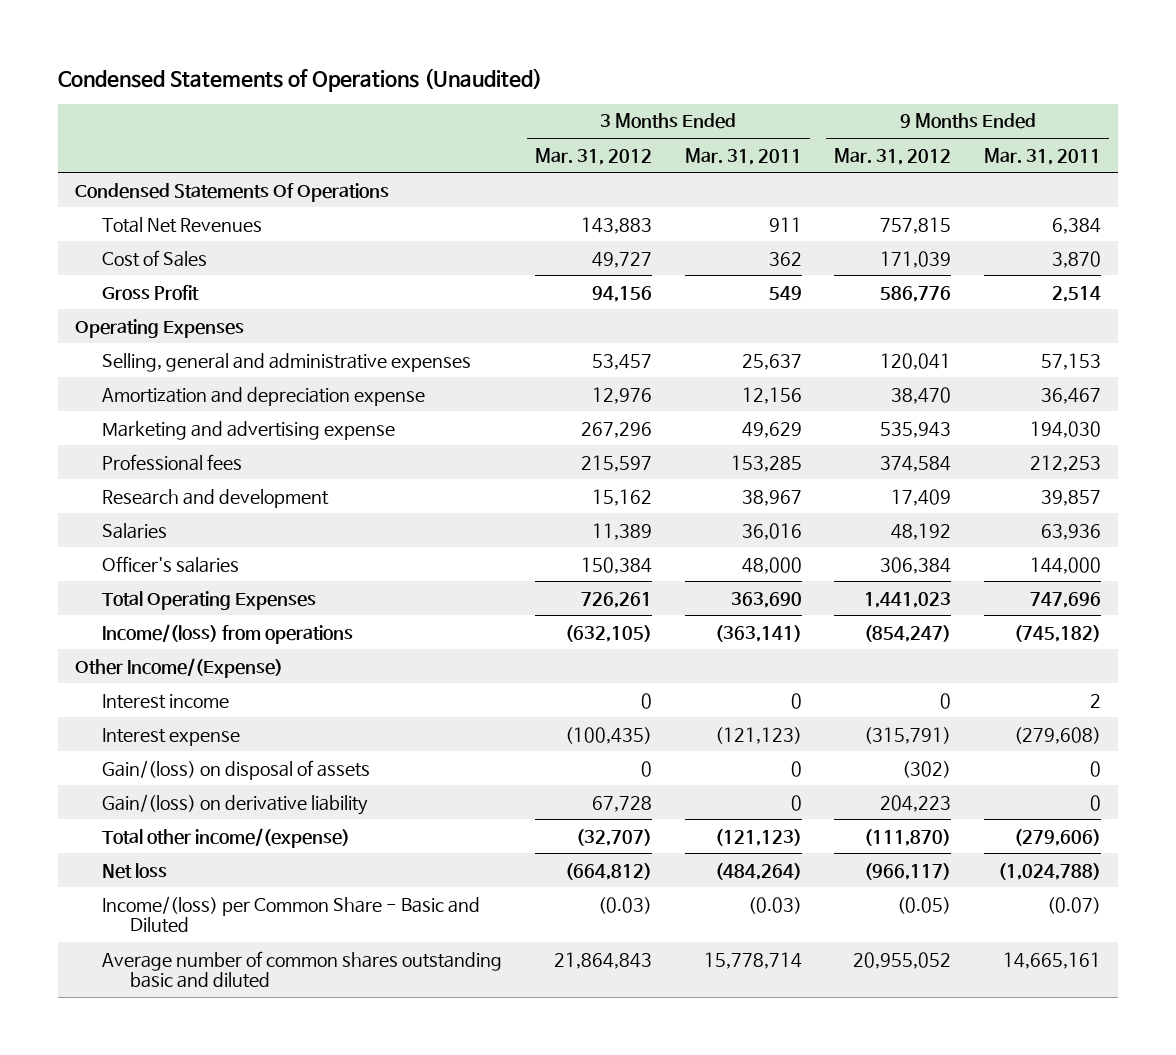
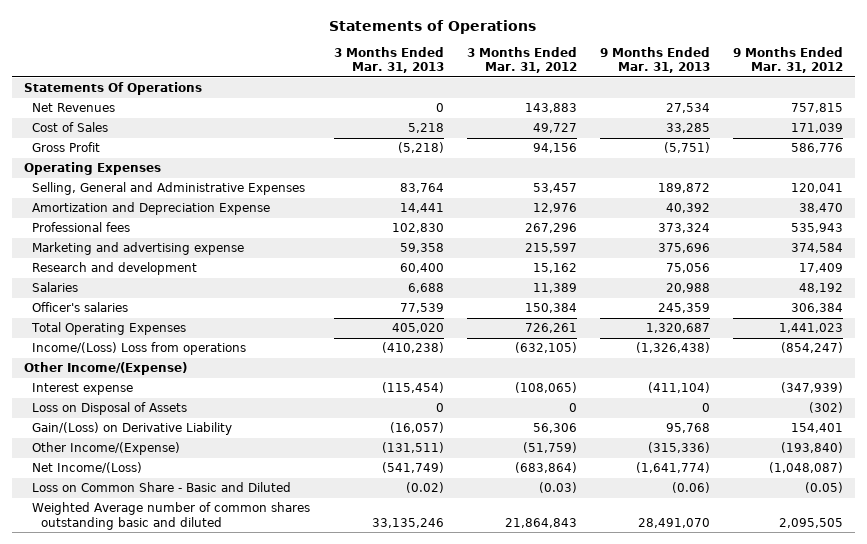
- Condensed Statements of Operations (Unaudited)
+ Statements of Operations
- | 3 Months Ended Mar. 31, 2012 | 3 Months Ended Mar. 31, 2011 | 9 Months Ended Mar. 31, 2012 | 9 Months Ended Mar. 31, 2011
+ | 3 Months Ended Mar. 31, 2013 | 3 Months Ended Mar. 31, 2012 | 9 Months Ended Mar. 31, 2013 | 9 Months Ended Mar. 31, 2012
- Condensed Statements Of Operations
- Total Net Revenues | 143,883 | 911 | 757,815 | 6,384
+ Statements Of Operations
+ Net Revenues | 0 | 143,883 | 27,534 | 757,815
- Selling, general and administrative expenses | 53,457 | 25,637 | 120,041 | 57,153
- Amortization and depreciation expense | 12,976 | 12,156 | 38,470 | 36,467
- Marketing and advertising expense | 267,296 | 49,629 | 535,943 | 194,030
- Professional fees | 215,597 | 153,285 | 374,584 | 212,253
+ Selling, General and Administrative Expenses | 83,764 | 53,457 | 189,872 | 120,041
+ Amortization and Depreciation Expense | 14,441 | 12,976 | 40,392 | 38,470
+ Professional fees | 102,830 | 267,296 | 373,324 | 535,943
+ Marketing and advertising expense | 59,358 | 215,597 | 375,696 | 374,584
- Income/(loss) from operations | (632,105) | (363,141) | (854,247) | (745,182)
+ Income/(Loss) Loss from operations | (410,238) | (632,105) | (1,326,438) | (854,247)
- Interest income | 0 | 0 | 0 | 2
- Interest expense | (100,435) | (121,123) | (315,791) | (279,608)
- Gain/(loss) on disposal of assets | 0 | 0 | (302) | 0
- Gain/(loss) on derivative liability | 67,728 | 0 | 204,223 | 0
- Total other income/(expense) | (32,707) | (121,123) | (111,870) | (279,606)
- Net loss | (664,812) | (484,264) | (966,117) | (1,024,788)
- Income/(loss) per Common Share - Basic and Diluted | (0.03) | (0.03) | (0.05) | (0.07)
- Average number of common shares outstanding basic and diluted | 21,864,843 | 15,778,714 | 20,955,052 | 14,665,161
+ Interest expense | (115,454) | (108,065) | (411,104) | (347,939)
+ Loss on Disposal of Assets | 0 | 0 | 0 | (302)
+ Gain/(Loss) on Derivative Liability | (16,057) | 56,306 | 95,768 | 154,401
+ Other Income/(Expense) | (131,511) | (51,759) | (315,336) | (193,840)
+ Net Income/(Loss) | (541,749) | (683,864) | (1,641,774) | (1,048,087)
+ Loss on Common Share - Basic and Diluted | (0.02) | (0.03) | (0.06) | (0.05)
+ Weighted Average number of common shares outstanding basic and diluted | 33,135,246 | 21,864,843 | 28,491,070 | 2,095,505

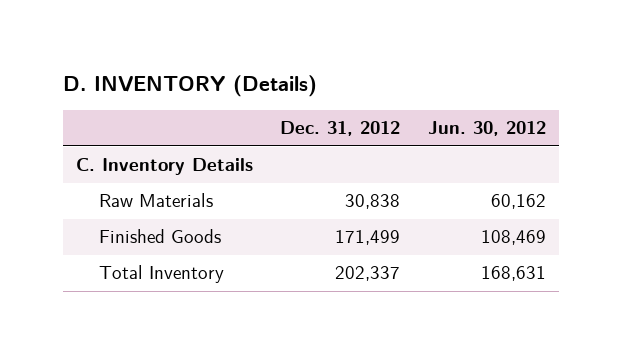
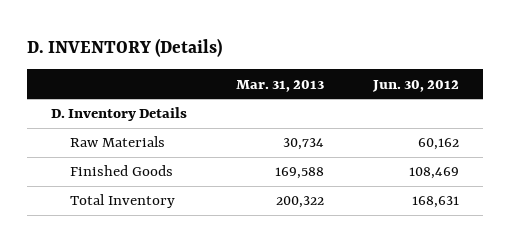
- | Dec. 31, 2012 | Jun. 30, 2012
+ | Mar. 31, 2013 | Jun. 30, 2012
- C. Inventory Details
+ D. Inventory Details

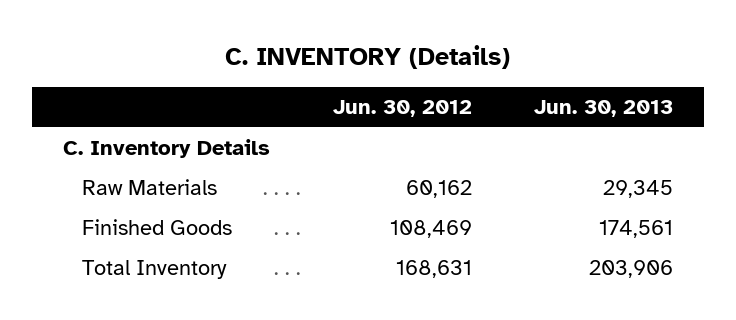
- D. INVENTORY (Details)
+ C. INVENTORY (Details)
- | Mar. 31, 2013 | Jun. 30, 2012
+ | Jun. 30, 2012 | Jun. 30, 2013
- D. Inventory Details
+ C. Inventory Details

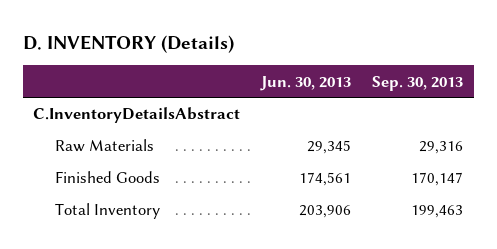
- C. INVENTORY (Details)
+ D. INVENTORY (Details)
- | Jun. 30, 2012 | Jun. 30, 2013
+ | Jun. 30, 2013 | Sep. 30, 2013
- C. Inventory Details
+ C.InventoryDetailsAbstract

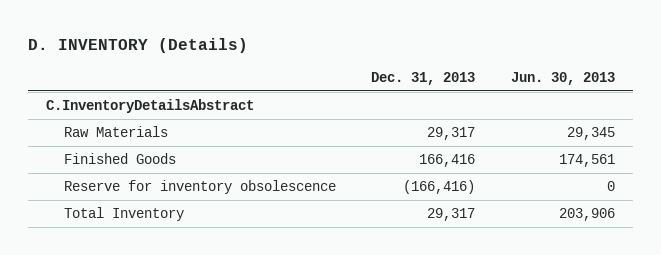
- | Jun. 30, 2013 | Sep. 30, 2013
+ | Dec. 31, 2013 | Jun. 30, 2013
+ Reserve for inventory obsolescence | (166,416) | 0

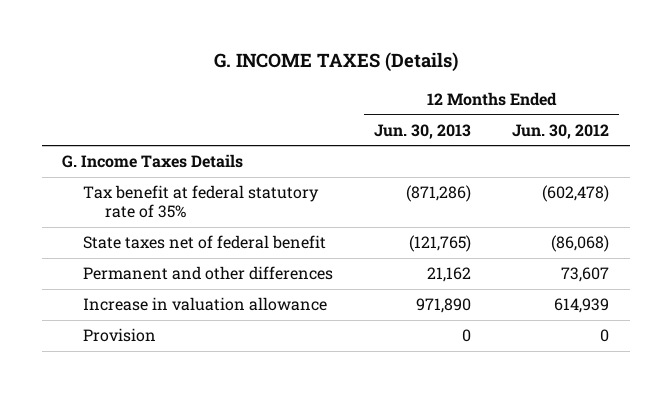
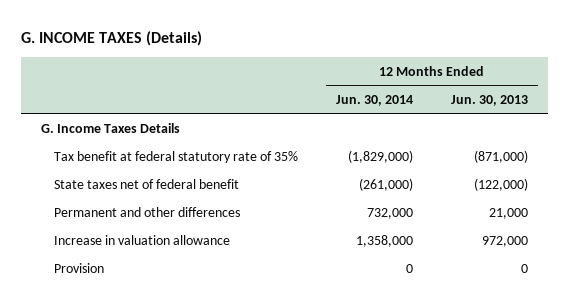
- | 12 Months Ended Jun. 30, 2013 | 12 Months Ended Jun. 30, 2012
+ | 12 Months Ended Jun. 30, 2014 | 12 Months Ended Jun. 30, 2013
- Tax benefit at federal statutory rate of 35% | (871,286) | (602,478)
- State taxes net of federal benefit | (121,765) | (86,068)
- Permanent and other differences | 21,162 | 73,607
- Increase in valuation allowance | 971,890 | 614,939
+ Tax benefit at federal statutory rate of 35% | (1,829,000) | (871,000)
+ State taxes net of federal benefit | (261,000) | (122,000)
+ Permanent and other differences | 732,000 | 21,000
+ Increase in valuation allowance | 1,358,000 | 972,000

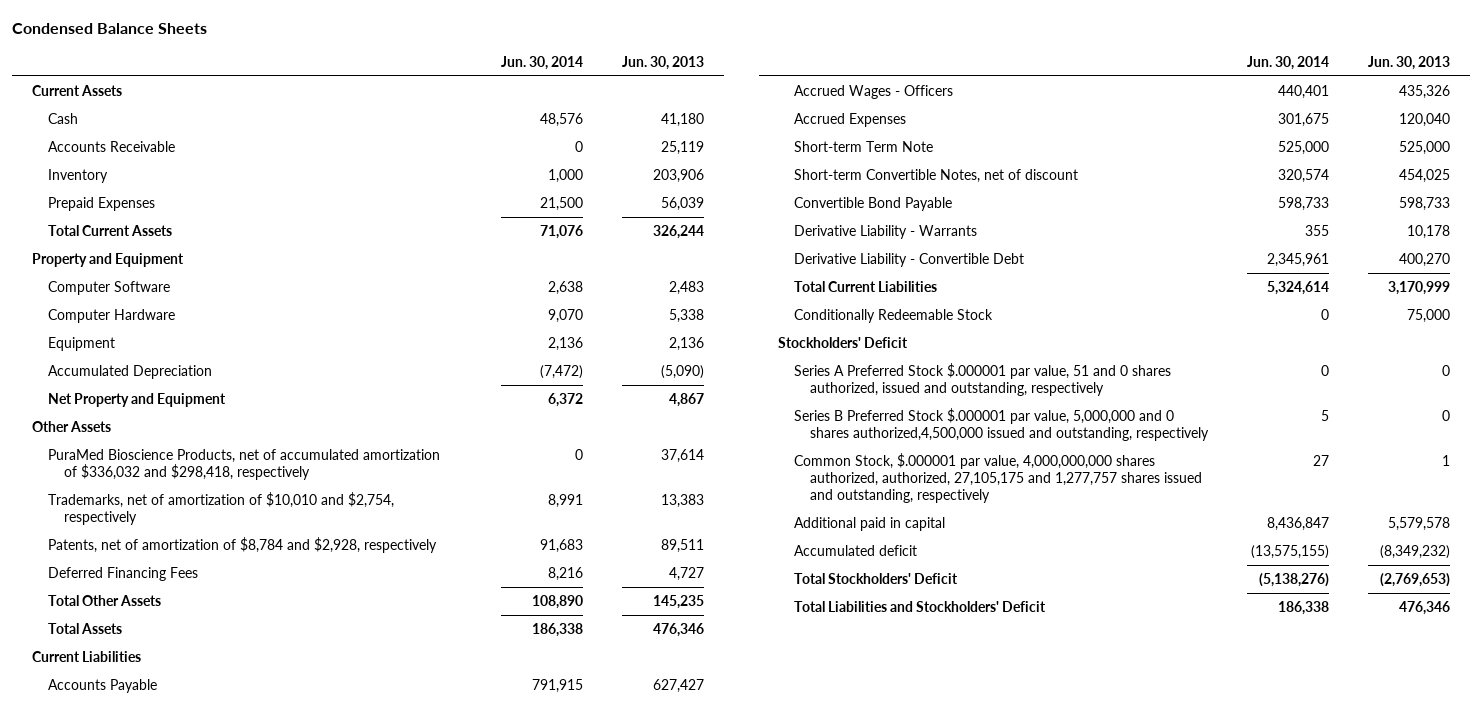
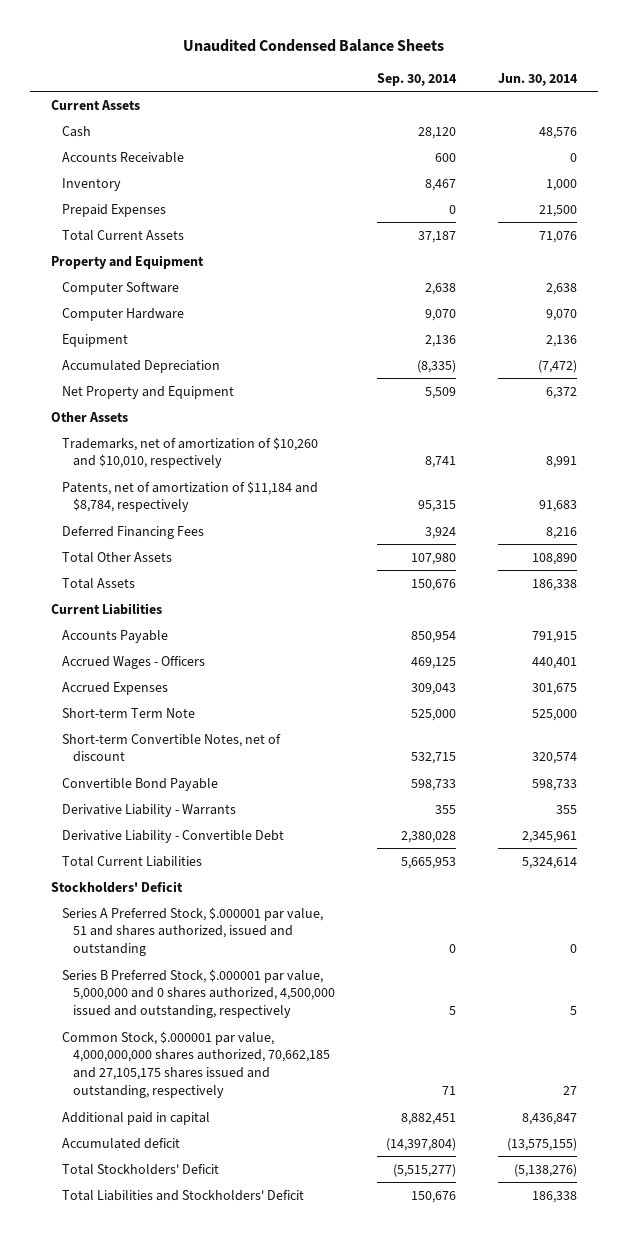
- Condensed Balance Sheets
+ Unaudited Condensed Balance Sheets
- | Jun. 30, 2014 | Jun. 30, 2013
+ | Sep. 30, 2014 | Jun. 30, 2014
- PuraMed Bioscience Products, net of accumulated amortization of $336,032 and $298,418, respectively | 0 | 37,614
- Trademarks, net of amortization of $10,010 and $2,754, respectively | 8,991 | 13,383
- Patents, net of amortization of $8,784 and $2,928, respectively | 91,683 | 89,511
+ Trademarks, net of amortization of $10,260 and $10,010, respectively | 8,741 | 8,991
+ Patents, net of amortization of $11,184 and $8,784, respectively | 95,315 | 91,683
- Conditionally Redeemable Stock | 0 | 75,000
- Series A Preferred Stock $.000001 par value, 51 and 0 shares authorized, issued and outstanding, respectively | 0 | 0
- Series B Preferred Stock $.000001 par value, 5,000,000 and 0 shares authorized,4,500,000 issued and outstanding, respectively | 5 | 0
- Common Stock, $.000001 par value, 4,000,000,000 shares authorized, authorized, 27,105,175 and 1,277,757 shares issued and outstanding, respectively | 27 | 1
+ Series A Preferred Stock, $.000001 par value, 51 and shares authorized, issued and outstanding | 0 | 0
+ Series B Preferred Stock, $.000001 par value, 5,000,000 and 0 shares authorized, 4,500,000 issued and outstanding, respectively | 5 | 5
+ Common Stock, $.000001 par value, 4,000,000,000 shares authorized, 70,662,185 and 27,105,175 shares issued and outstanding, respectively | 71 | 27

